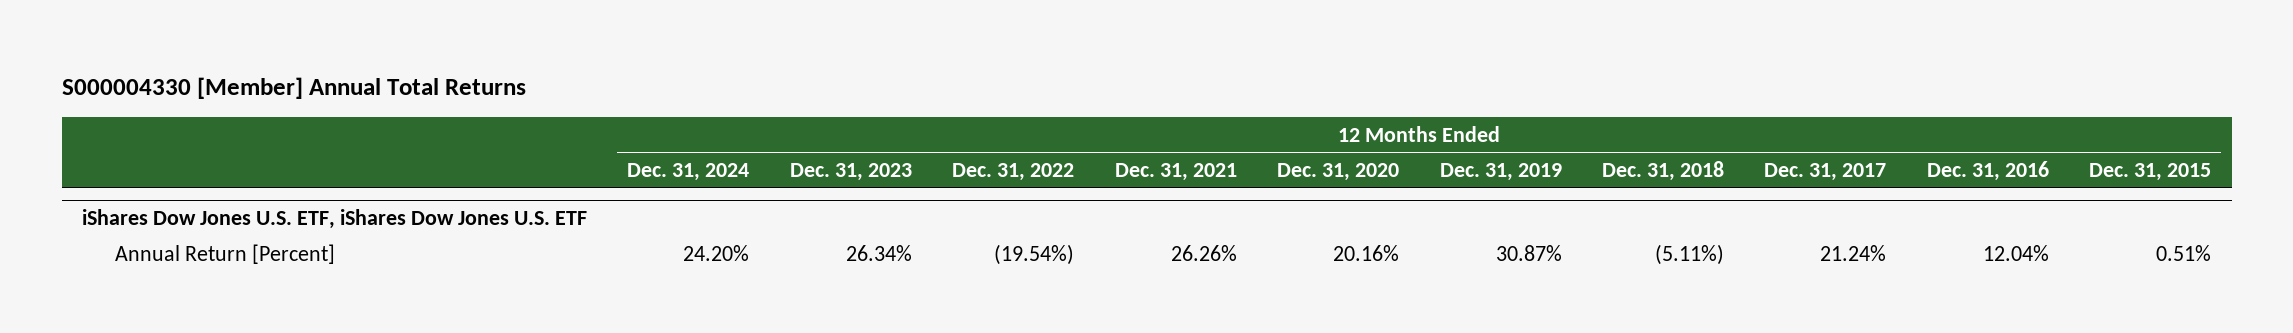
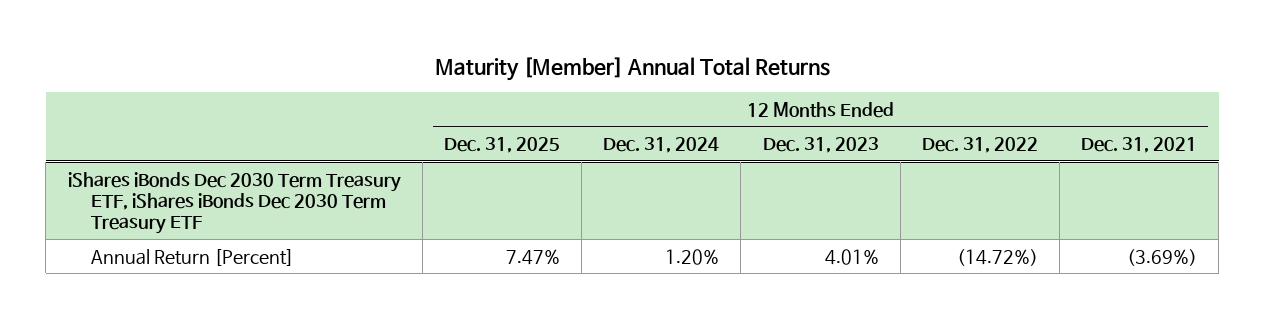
- S000004330 [Member] Annual Total Returns
+ Maturity [Member] Annual Total Returns
- | 12 Months Ended Dec. 31, 2024 | 12 Months Ended Dec. 31, 2023 | 12 Months Ended Dec. 31, 2022 | 12 Months Ended Dec. 31, 2021 | 12 Months Ended Dec. 31, 2020 | 12 Months Ended Dec. 31, 2019 | 12 Months Ended Dec. 31, 2018 | 12 Months Ended Dec. 31, 2017 | 12 Months Ended Dec. 31, 2016 | 12 Months Ended Dec. 31, 2015
+ | 12 Months Ended Dec. 31, 2025 | 12 Months Ended Dec. 31, 2024 | 12 Months Ended Dec. 31, 2023 | 12 Months Ended Dec. 31, 2022 | 12 Months Ended Dec. 31, 2021
- iShares Dow Jones U.S. ETF, iShares Dow Jones U.S. ETF
- Annual Return [Percent] | 24.20% | 26.34% | (19.54%) | 26.26% | 20.16% | 30.87% | (5.11%) | 21.24% | 12.04% | 0.51%
+ iShares iBonds Dec 2030 Term Treasury ETF, iShares iBonds Dec 2030 Term Treasury ETF
+ Annual Return [Percent] | 7.47% | 1.20% | 4.01% | (14.72%) | (3.69%)

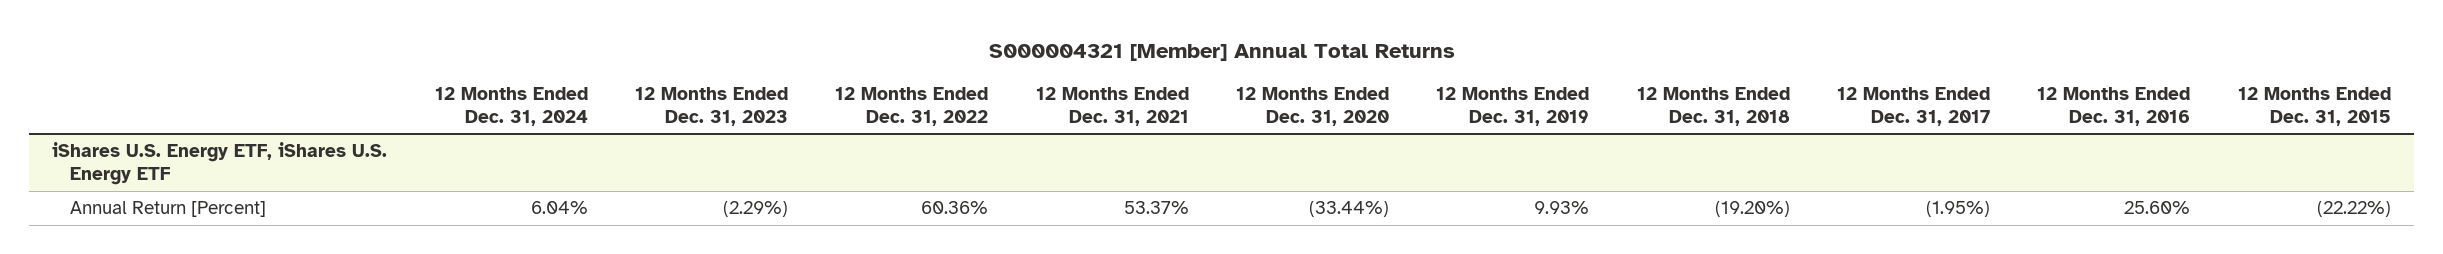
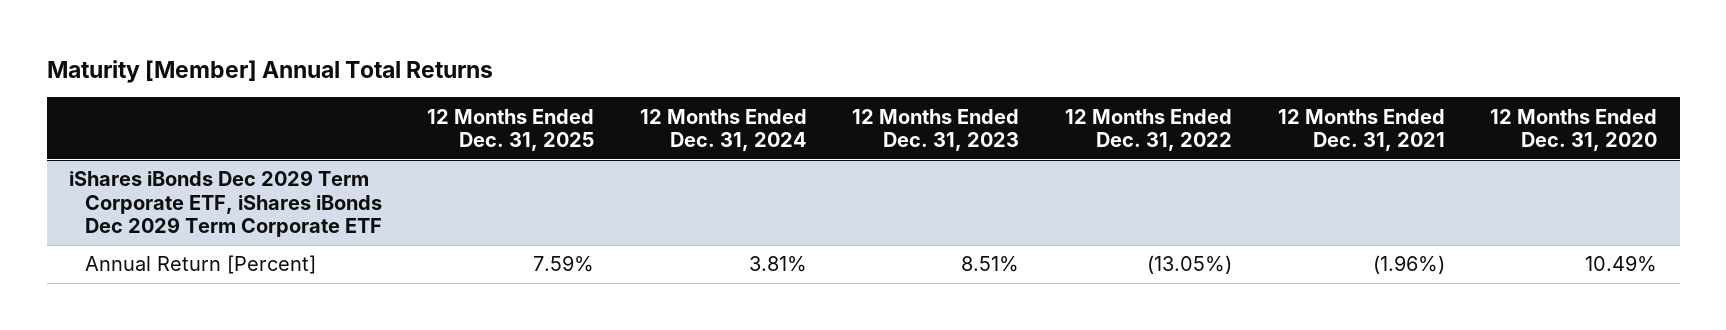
- S000004321 [Member] Annual Total Returns
+ Maturity [Member] Annual Total Returns
- | 12 Months Ended Dec. 31, 2024 | 12 Months Ended Dec. 31, 2023 | 12 Months Ended Dec. 31, 2022 | 12 Months Ended Dec. 31, 2021 | 12 Months Ended Dec. 31, 2020 | 12 Months Ended Dec. 31, 2019 | 12 Months Ended Dec. 31, 2018 | 12 Months Ended Dec. 31, 2017 | 12 Months Ended Dec. 31, 2016 | 12 Months Ended Dec. 31, 2015
+ | 12 Months Ended Dec. 31, 2025 | 12 Months Ended Dec. 31, 2024 | 12 Months Ended Dec. 31, 2023 | 12 Months Ended Dec. 31, 2022 | 12 Months Ended Dec. 31, 2021 | 12 Months Ended Dec. 31, 2020
- iShares U.S. Energy ETF, iShares U.S. Energy ETF
- Annual Return [Percent] | 6.04% | (2.29%) | 60.36% | 53.37% | (33.44%) | 9.93% | (19.20%) | (1.95%) | 25.60% | (22.22%)
+ iShares iBonds Dec 2029 Term Corporate ETF, iShares iBonds Dec 2029 Term Corporate ETF
+ Annual Return [Percent] | 7.59% | 3.81% | 8.51% | (13.05%) | (1.96%) | 10.49%

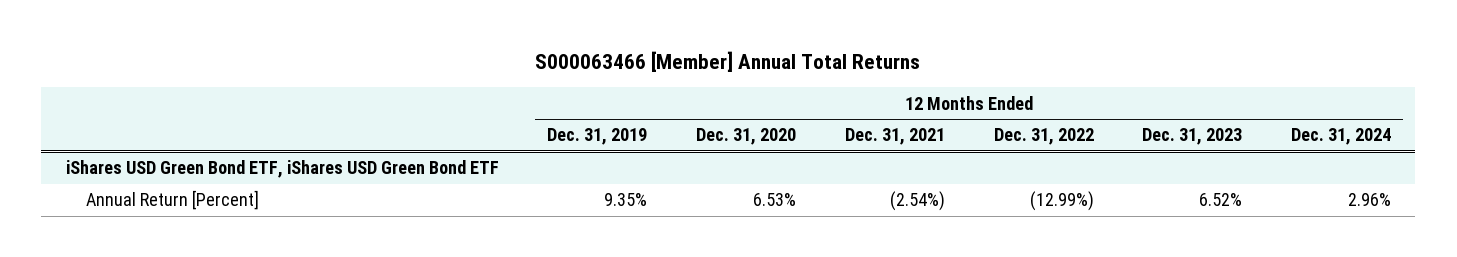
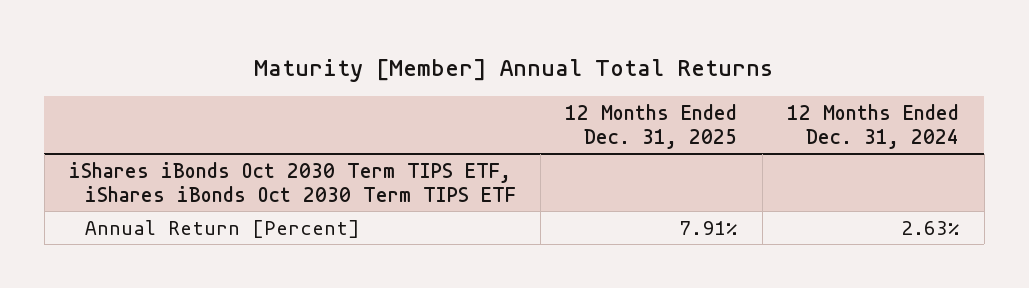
- S000063466 [Member] Annual Total Returns
+ Maturity [Member] Annual Total Returns
- | 12 Months Ended Dec. 31, 2019 | 12 Months Ended Dec. 31, 2020 | 12 Months Ended Dec. 31, 2021 | 12 Months Ended Dec. 31, 2022 | 12 Months Ended Dec. 31, 2023 | 12 Months Ended Dec. 31, 2024
+ | 12 Months Ended Dec. 31, 2025 | 12 Months Ended Dec. 31, 2024
- iShares USD Green Bond ETF, iShares USD Green Bond ETF
- Annual Return [Percent] | 9.35% | 6.53% | (2.54%) | (12.99%) | 6.52% | 2.96%
+ iShares iBonds Oct 2030 Term TIPS ETF, iShares iBonds Oct 2030 Term TIPS ETF
+ Annual Return [Percent] | 7.91% | 2.63%

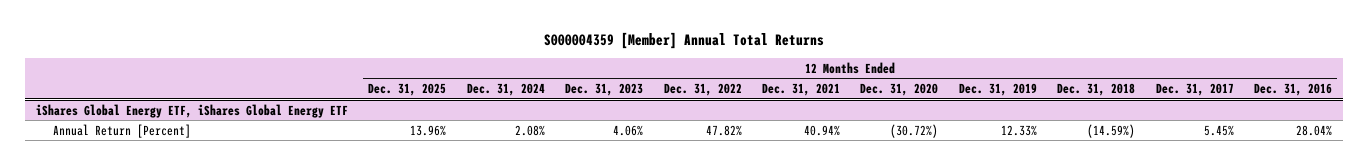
- Maturity [Member] Annual Total Returns
+ S000004359 [Member] Annual Total Returns
- | 12 Months Ended Dec. 31, 2025 | 12 Months Ended Dec. 31, 2024
+ | 12 Months Ended Dec. 31, 2025 | 12 Months Ended Dec. 31, 2024 | 12 Months Ended Dec. 31, 2023 | 12 Months Ended Dec. 31, 2022 | 12 Months Ended Dec. 31, 2021 | 12 Months Ended Dec. 31, 2020 | 12 Months Ended Dec. 31, 2019 | 12 Months Ended Dec. 31, 2018 | 12 Months Ended Dec. 31, 2017 | 12 Months Ended Dec. 31, 2016
- iShares iBonds Oct 2030 Term TIPS ETF, iShares iBonds Oct 2030 Term TIPS ETF
- Annual Return [Percent] | 7.91% | 2.63%
+ iShares Global Energy ETF, iShares Global Energy ETF
+ Annual Return [Percent] | 13.96% | 2.08% | 4.06% | 47.82% | 40.94% | (30.72%) | 12.33% | (14.59%) | 5.45% | 28.04%

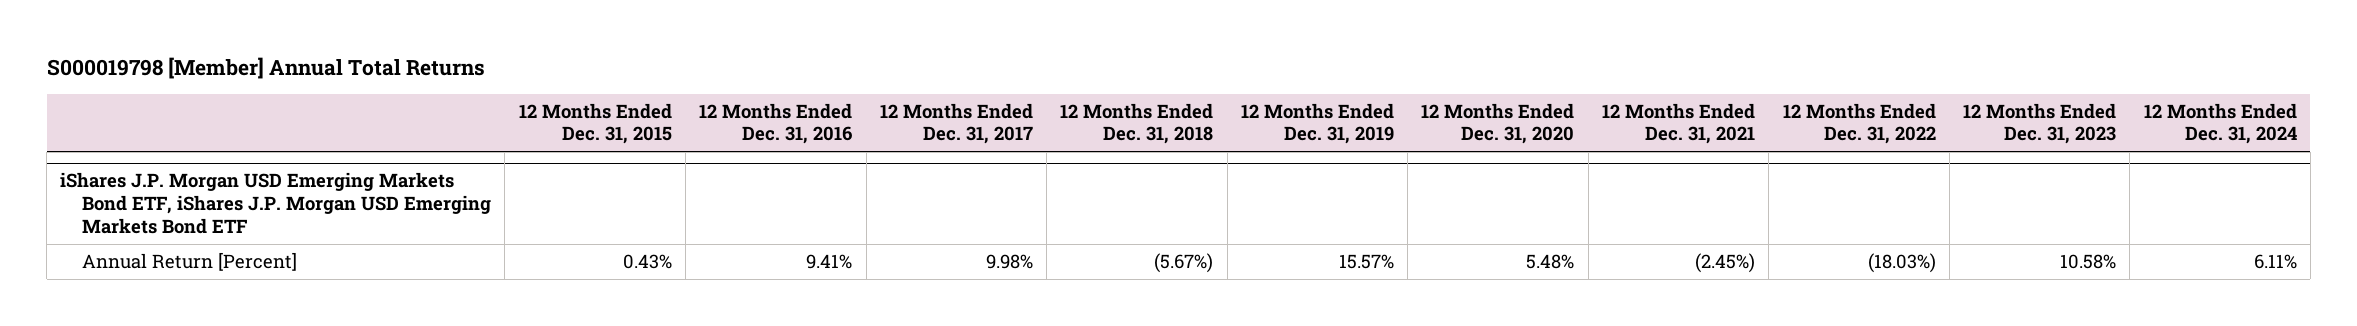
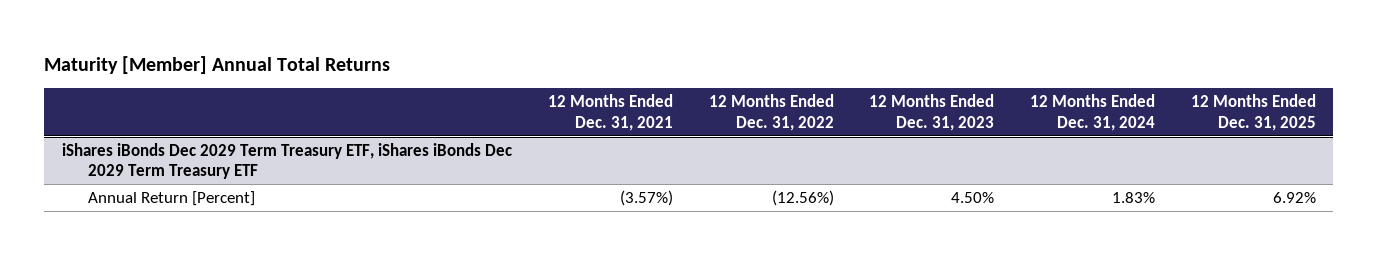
- S000019798 [Member] Annual Total Returns
+ Maturity [Member] Annual Total Returns
- | 12 Months Ended Dec. 31, 2015 | 12 Months Ended Dec. 31, 2016 | 12 Months Ended Dec. 31, 2017 | 12 Months Ended Dec. 31, 2018 | 12 Months Ended Dec. 31, 2019 | 12 Months Ended Dec. 31, 2020 | 12 Months Ended Dec. 31, 2021 | 12 Months Ended Dec. 31, 2022 | 12 Months Ended Dec. 31, 2023 | 12 Months Ended Dec. 31, 2024
+ | 12 Months Ended Dec. 31, 2021 | 12 Months Ended Dec. 31, 2022 | 12 Months Ended Dec. 31, 2023 | 12 Months Ended Dec. 31, 2024 | 12 Months Ended Dec. 31, 2025
- iShares J.P. Morgan USD Emerging Markets Bond ETF, iShares J.P. Morgan USD Emerging Markets Bond ETF
- Annual Return [Percent] | 0.43% | 9.41% | 9.98% | (5.67%) | 15.57% | 5.48% | (2.45%) | (18.03%) | 10.58% | 6.11%
+ iShares iBonds Dec 2029 Term Treasury ETF, iShares iBonds Dec 2029 Term Treasury ETF
+ Annual Return [Percent] | (3.57%) | (12.56%) | 4.50% | 1.83% | 6.92%

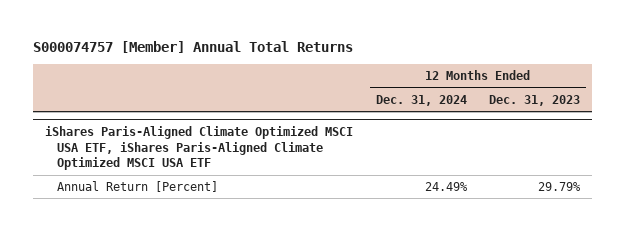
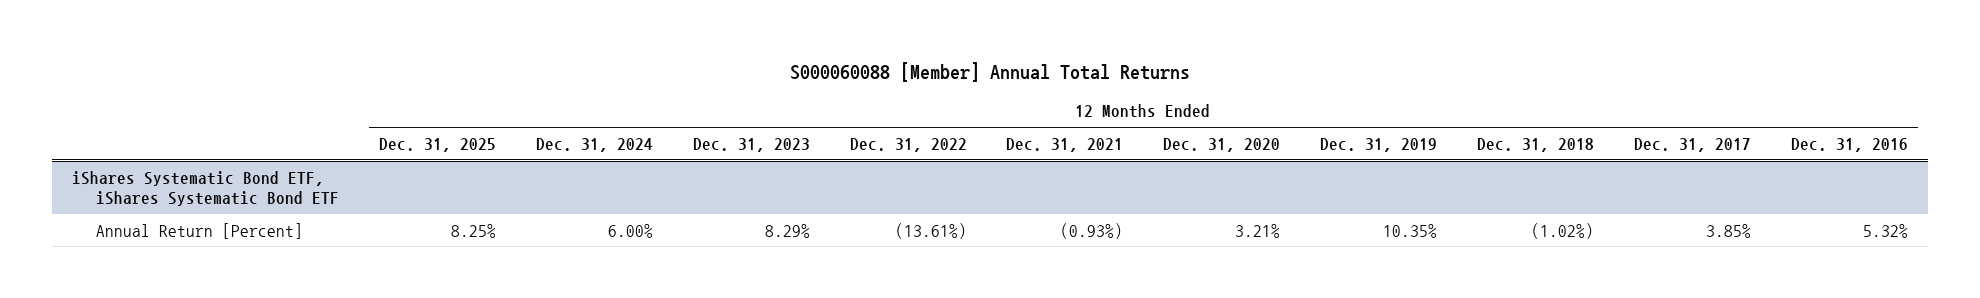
- S000074757 [Member] Annual Total Returns
+ S000060088 [Member] Annual Total Returns
- | 12 Months Ended Dec. 31, 2024 | 12 Months Ended Dec. 31, 2023
+ | 12 Months Ended Dec. 31, 2025 | 12 Months Ended Dec. 31, 2024 | 12 Months Ended Dec. 31, 2023 | 12 Months Ended Dec. 31, 2022 | 12 Months Ended Dec. 31, 2021 | 12 Months Ended Dec. 31, 2020 | 12 Months Ended Dec. 31, 2019 | 12 Months Ended Dec. 31, 2018 | 12 Months Ended Dec. 31, 2017 | 12 Months Ended Dec. 31, 2016
- iShares Paris-Aligned Climate Optimized MSCI USA ETF, iShares Paris-Aligned Climate Optimized MSCI USA ETF
- Annual Return [Percent] | 24.49% | 29.79%
+ iShares Systematic Bond ETF, iShares Systematic Bond ETF
+ Annual Return [Percent] | 8.25% | 6.00% | 8.29% | (13.61%) | (0.93%) | 3.21% | 10.35% | (1.02%) | 3.85% | 5.32%

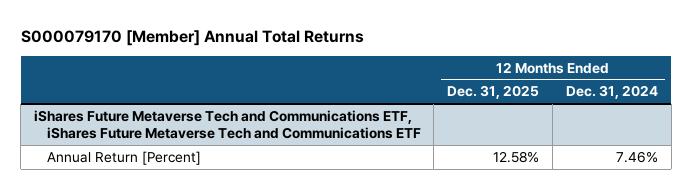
- S000060088 [Member] Annual Total Returns
+ S000079170 [Member] Annual Total Returns
- | 12 Months Ended Dec. 31, 2025 | 12 Months Ended Dec. 31, 2024 | 12 Months Ended Dec. 31, 2023 | 12 Months Ended Dec. 31, 2022 | 12 Months Ended Dec. 31, 2021 | 12 Months Ended Dec. 31, 2020 | 12 Months Ended Dec. 31, 2019 | 12 Months Ended Dec. 31, 2018 | 12 Months Ended Dec. 31, 2017 | 12 Months Ended Dec. 31, 2016
+ | 12 Months Ended Dec. 31, 2025 | 12 Months Ended Dec. 31, 2024
- iShares Systematic Bond ETF, iShares Systematic Bond ETF
- Annual Return [Percent] | 8.25% | 6.00% | 8.29% | (13.61%) | (0.93%) | 3.21% | 10.35% | (1.02%) | 3.85% | 5.32%
+ iShares Future Metaverse Tech and Communications ETF, iShares Future Metaverse Tech and Communications ETF
+ Annual Return [Percent] | 12.58% | 7.46%

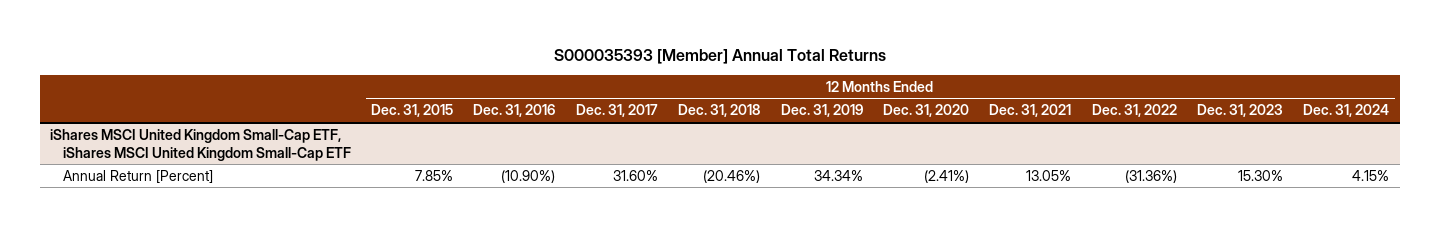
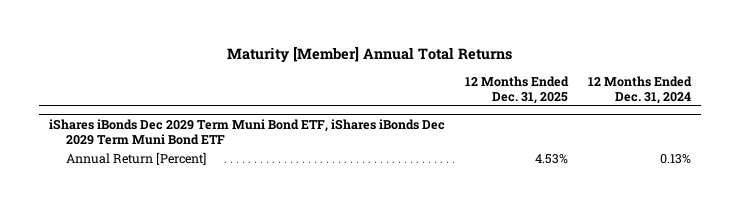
- S000035393 [Member] Annual Total Returns
+ Maturity [Member] Annual Total Returns
- | 12 Months Ended Dec. 31, 2015 | 12 Months Ended Dec. 31, 2016 | 12 Months Ended Dec. 31, 2017 | 12 Months Ended Dec. 31, 2018 | 12 Months Ended Dec. 31, 2019 | 12 Months Ended Dec. 31, 2020 | 12 Months Ended Dec. 31, 2021 | 12 Months Ended Dec. 31, 2022 | 12 Months Ended Dec. 31, 2023 | 12 Months Ended Dec. 31, 2024
+ | 12 Months Ended Dec. 31, 2025 | 12 Months Ended Dec. 31, 2024
- iShares MSCI United Kingdom Small-Cap ETF, iShares MSCI United Kingdom Small-Cap ETF
- Annual Return [Percent] | 7.85% | (10.90%) | 31.60% | (20.46%) | 34.34% | (2.41%) | 13.05% | (31.36%) | 15.30% | 4.15%
+ iShares iBonds Dec 2029 Term Muni Bond ETF, iShares iBonds Dec 2029 Term Muni Bond ETF
+ Annual Return [Percent] | 4.53% | 0.13%

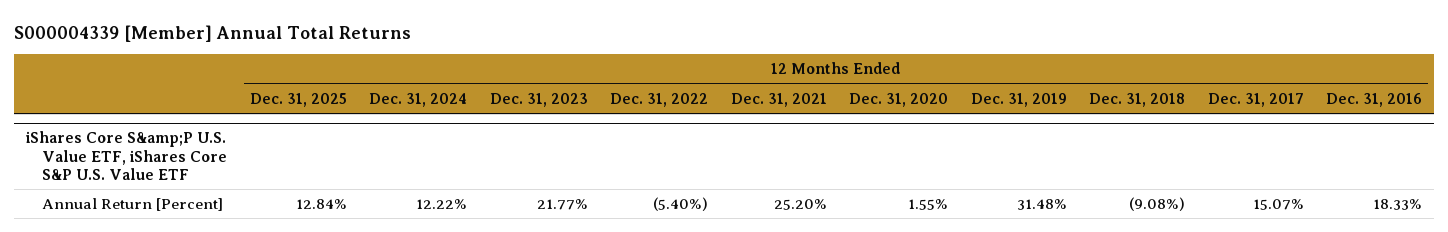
- Maturity [Member] Annual Total Returns
+ S000004339 [Member] Annual Total Returns
- | 12 Months Ended Dec. 31, 2025 | 12 Months Ended Dec. 31, 2024
+ | 12 Months Ended Dec. 31, 2025 | 12 Months Ended Dec. 31, 2024 | 12 Months Ended Dec. 31, 2023 | 12 Months Ended Dec. 31, 2022 | 12 Months Ended Dec. 31, 2021 | 12 Months Ended Dec. 31, 2020 | 12 Months Ended Dec. 31, 2019 | 12 Months Ended Dec. 31, 2018 | 12 Months Ended Dec. 31, 2017 | 12 Months Ended Dec. 31, 2016
- iShares iBonds Dec 2029 Term Muni Bond ETF, iShares iBonds Dec 2029 Term Muni Bond ETF
- Annual Return [Percent] | 4.53% | 0.13%
+ iShares Core S&amp;P U.S. Value ETF, iShares Core S&P U.S. Value ETF
+ Annual Return [Percent] | 12.84% | 12.22% | 21.77% | (5.40%) | 25.20% | 1.55% | 31.48% | (9.08%) | 15.07% | 18.33%

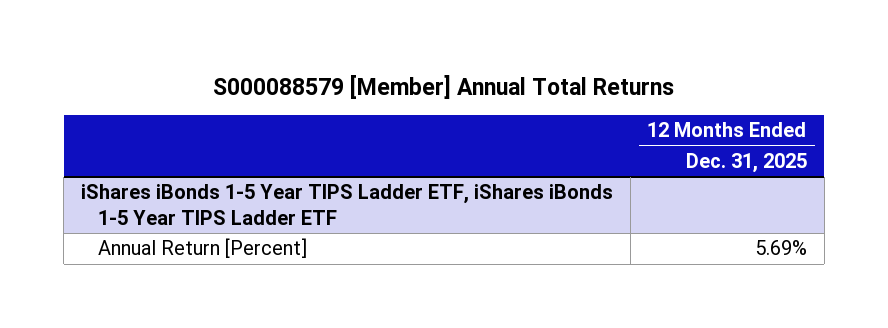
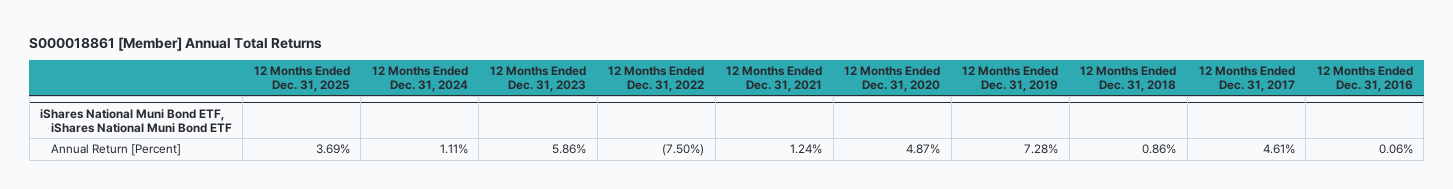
- S000088579 [Member] Annual Total Returns
+ S000018861 [Member] Annual Total Returns
- | 12 Months Ended Dec. 31, 2025
+ | 12 Months Ended Dec. 31, 2025 | 12 Months Ended Dec. 31, 2024 | 12 Months Ended Dec. 31, 2023 | 12 Months Ended Dec. 31, 2022 | 12 Months Ended Dec. 31, 2021 | 12 Months Ended Dec. 31, 2020 | 12 Months Ended Dec. 31, 2019 | 12 Months Ended Dec. 31, 2018 | 12 Months Ended Dec. 31, 2017 | 12 Months Ended Dec. 31, 2016
- iShares iBonds 1-5 Year TIPS Ladder ETF, iShares iBonds 1-5 Year TIPS Ladder ETF
- Annual Return [Percent] | 5.69%
+ iShares National Muni Bond ETF, iShares National Muni Bond ETF
+ Annual Return [Percent] | 3.69% | 1.11% | 5.86% | (7.50%) | 1.24% | 4.87% | 7.28% | 0.86% | 4.61% | 0.06%

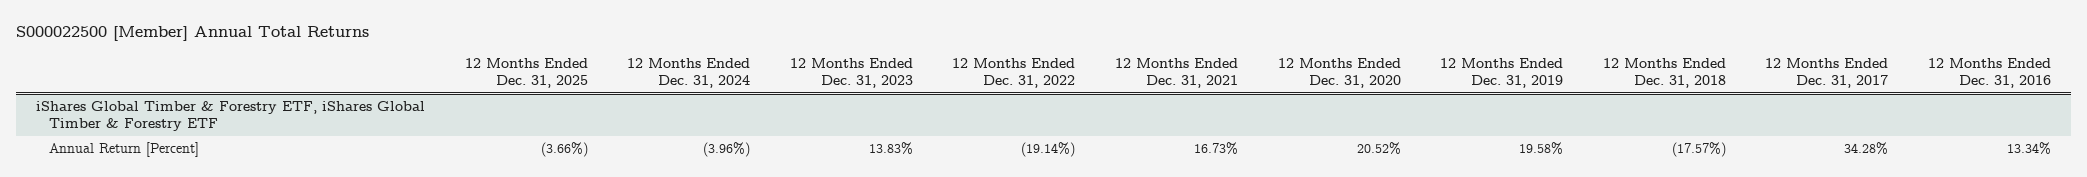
- S000018861 [Member] Annual Total Returns
+ S000022500 [Member] Annual Total Returns
- iShares National Muni Bond ETF, iShares National Muni Bond ETF
- Annual Return [Percent] | 3.69% | 1.11% | 5.86% | (7.50%) | 1.24% | 4.87% | 7.28% | 0.86% | 4.61% | 0.06%
+ iShares Global Timber & Forestry ETF, iShares Global Timber & Forestry ETF
+ Annual Return [Percent] | (3.66%) | (3.96%) | 13.83% | (19.14%) | 16.73% | 20.52% | 19.58% | (17.57%) | 34.28% | 13.34%

